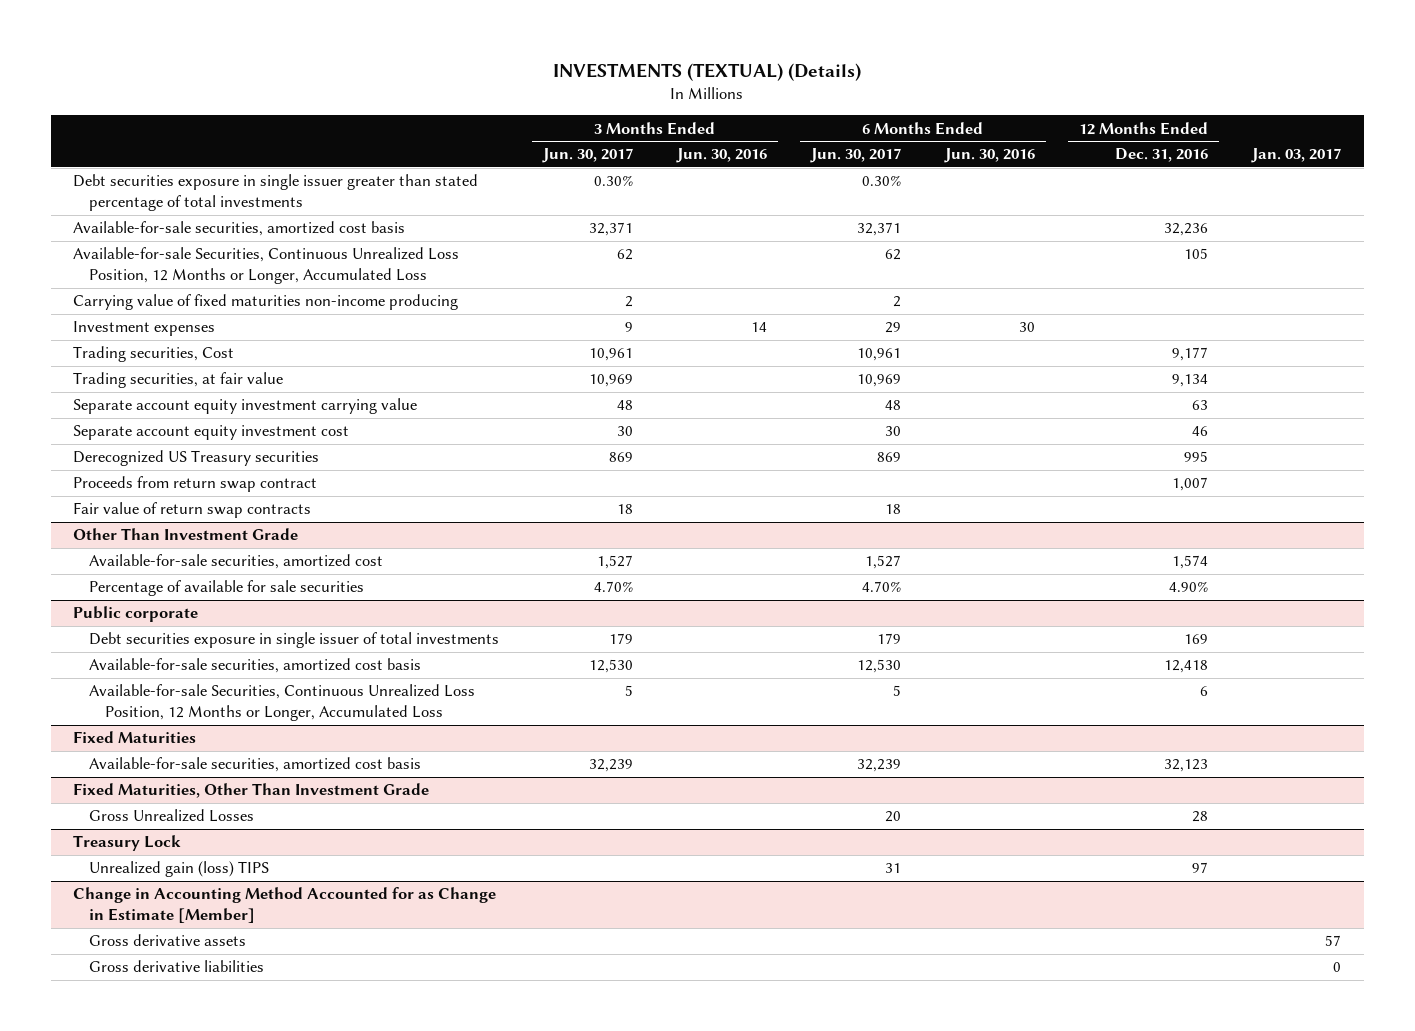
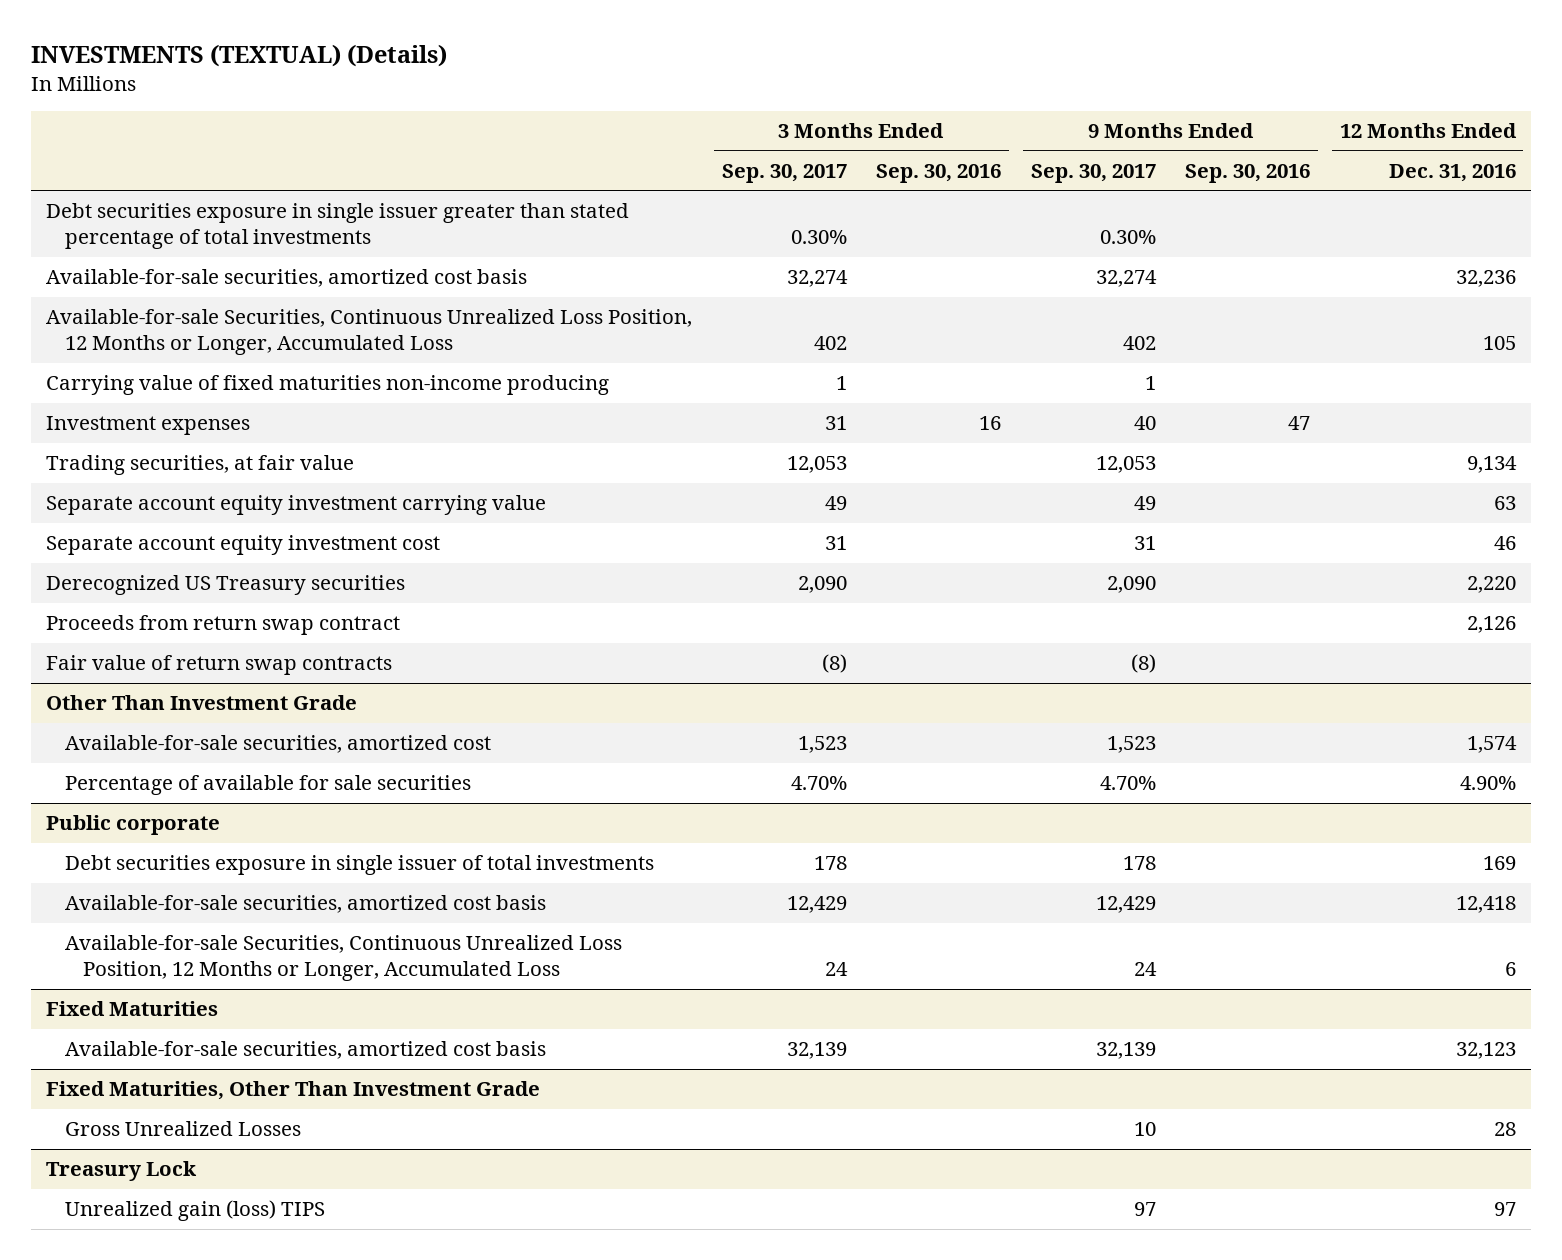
- | 3 Months Ended Jun. 30, 2017 | 3 Months Ended Jun. 30, 2016 | 6 Months Ended Jun. 30, 2017 | 6 Months Ended Jun. 30, 2016 | 12 Months Ended Dec. 31, 2016 | Jan. 03, 2017
+ | 3 Months Ended Sep. 30, 2017 | 3 Months Ended Sep. 30, 2016 | 9 Months Ended Sep. 30, 2017 | 9 Months Ended Sep. 30, 2016 | 12 Months Ended Dec. 31, 2016
- Trading securities, Cost | 10,961 | | 10,961 | | 9,177 |
- Derecognized US Treasury securities | 869 | | 869 | | 995 |
- Proceeds from return swap contract | | | | | 1,007 |
+ Derecognized US Treasury securities | 2,090 | | 2,090 | | 2,220
+ Proceeds from return swap contract | | | | | 2,126
- Change in Accounting Method Accounted for as Change in Estimate [Member]
- Gross derivative assets | | | | | | 57
- Gross derivative liabilities | | | | | | 0

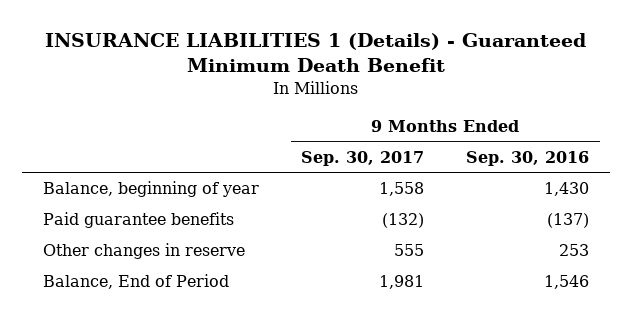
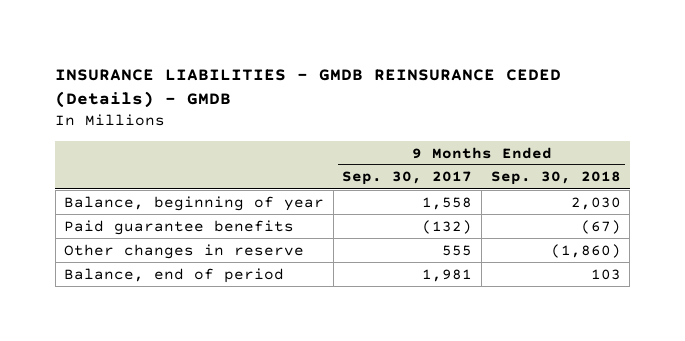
- INSURANCE LIABILITIES 1 (Details) - Guaranteed Minimum Death Benefit
+ INSURANCE LIABILITIES - GMDB REINSURANCE CEDED (Details) - GMDB
- | 9 Months Ended Sep. 30, 2017 | 9 Months Ended Sep. 30, 2016
+ | 9 Months Ended Sep. 30, 2017 | 9 Months Ended Sep. 30, 2018
- Balance, End of Period | 1,981 | 1,546
+ Balance, end of period | 1,981 | 103

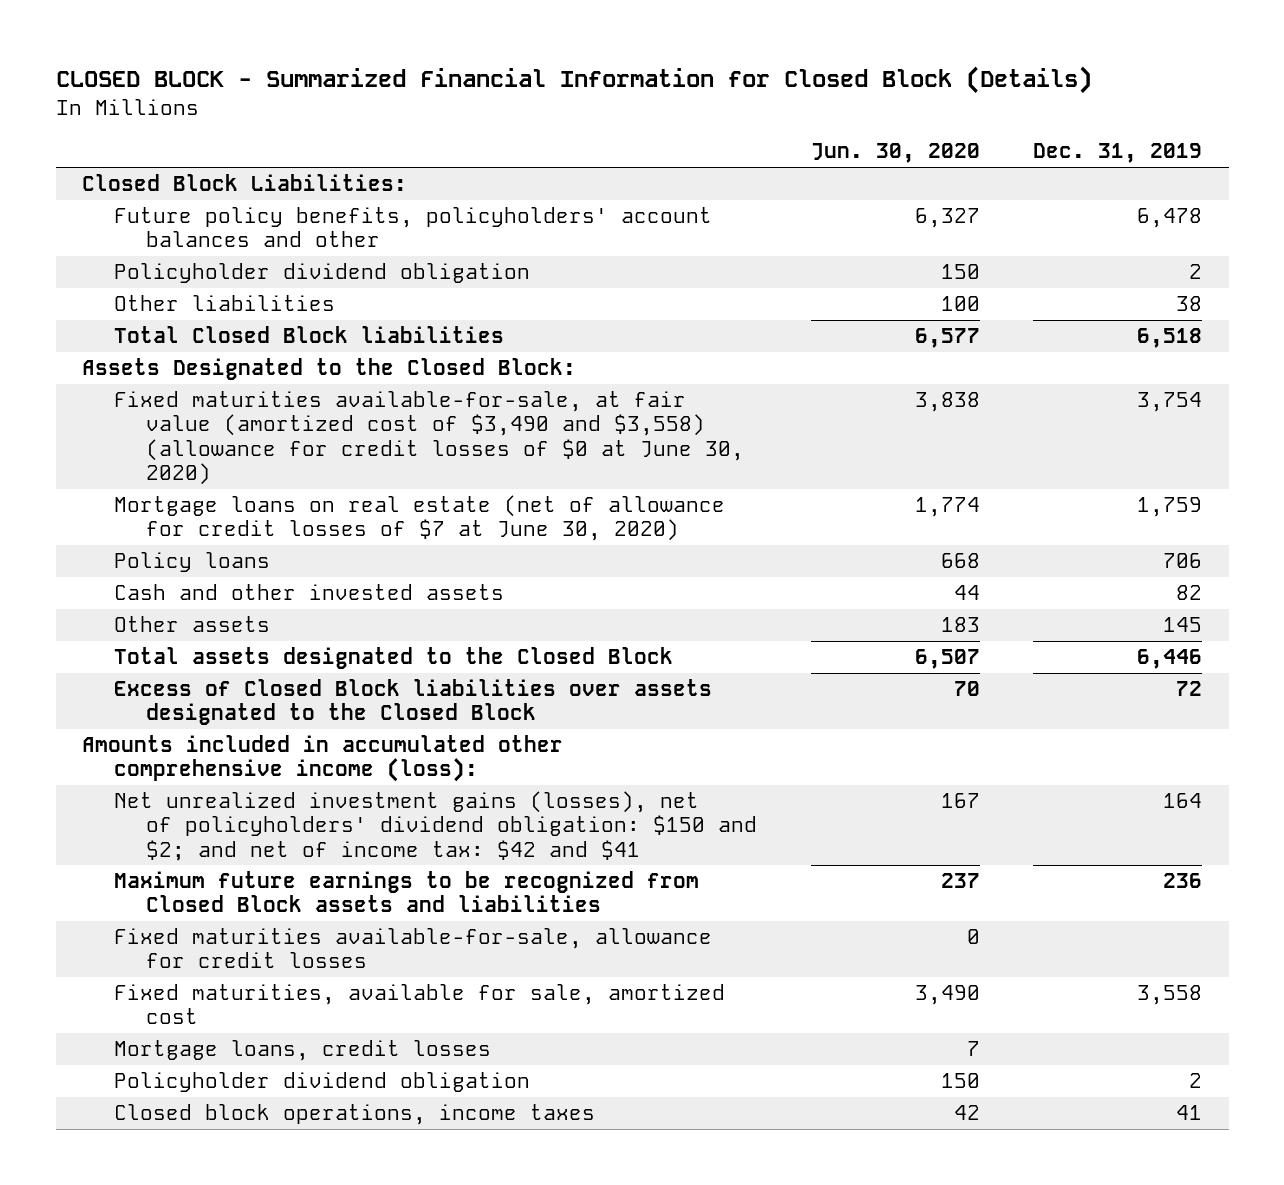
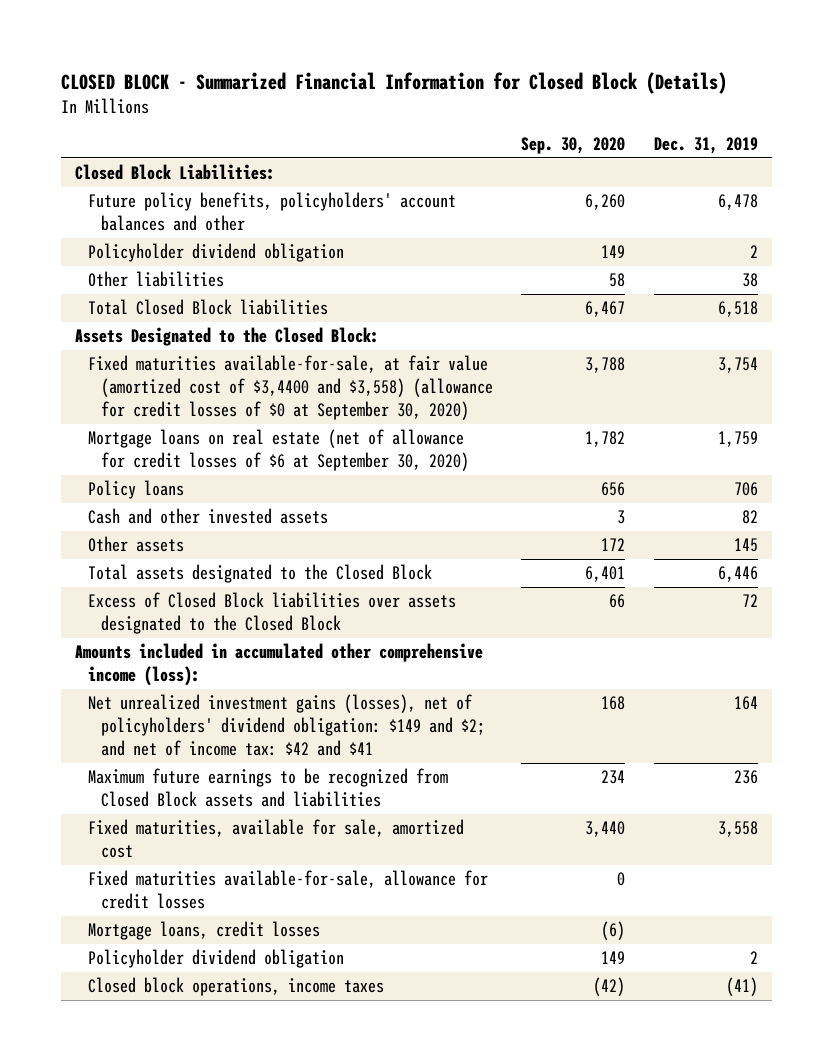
- | Jun. 30, 2020 | Dec. 31, 2019
+ | Sep. 30, 2020 | Dec. 31, 2019
- Fixed maturities available-for-sale, at fair value (amortized cost of $3,490 and $3,558) (allowance for credit losses of $0 at June 30, 2020) | 3,838 | 3,754
- Mortgage loans on real estate (net of allowance for credit losses of $7 at June 30, 2020) | 1,774 | 1,759
+ Fixed maturities available-for-sale, at fair value (amortized cost of $3,4400 and $3,558) (allowance for credit losses of $0 at September 30, 2020) | 3,788 | 3,754
+ Mortgage loans on real estate (net of allowance for credit losses of $6 at September 30, 2020) | 1,782 | 1,759
- Net unrealized investment gains (losses), net of policyholders' dividend obligation: $150 and $2; and net of income tax: $42 and $41 | 167 | 164
+ Net unrealized investment gains (losses), net of policyholders' dividend obligation: $149 and $2; and net of income tax: $42 and $41 | 168 | 164
moved down: Fixed maturities available-for-sale, allowance for credit losses | 0 |
- Closed block operations, income taxes | 42 | 41
+ Closed block operations, income taxes | (42) | (41)

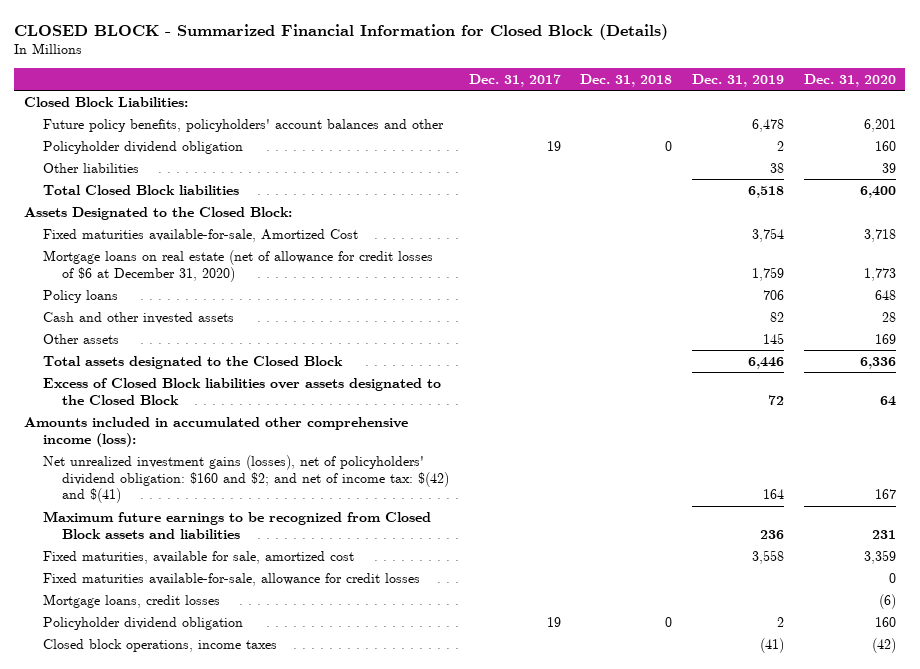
- | Sep. 30, 2020 | Dec. 31, 2019
+ | Dec. 31, 2017 | Dec. 31, 2018 | Dec. 31, 2019 | Dec. 31, 2020
- Fixed maturities available-for-sale, at fair value (amortized cost of $3,4400 and $3,558) (allowance for credit losses of $0 at September 30, 2020) | 3,788 | 3,754
- Mortgage loans on real estate (net of allowance for credit losses of $6 at September 30, 2020) | 1,782 | 1,759
+ Fixed maturities available-for-sale, Amortized Cost | | | 3,754 | 3,718
+ Mortgage loans on real estate (net of allowance for credit losses of $6 at December 31, 2020) | | | 1,759 | 1,773
- Net unrealized investment gains (losses), net of policyholders' dividend obligation: $149 and $2; and net of income tax: $42 and $41 | 168 | 164
+ Net unrealized investment gains (losses), net of policyholders' dividend obligation: $160 and $2; and net of income tax: $(42) and $(41) | | | 164 | 167

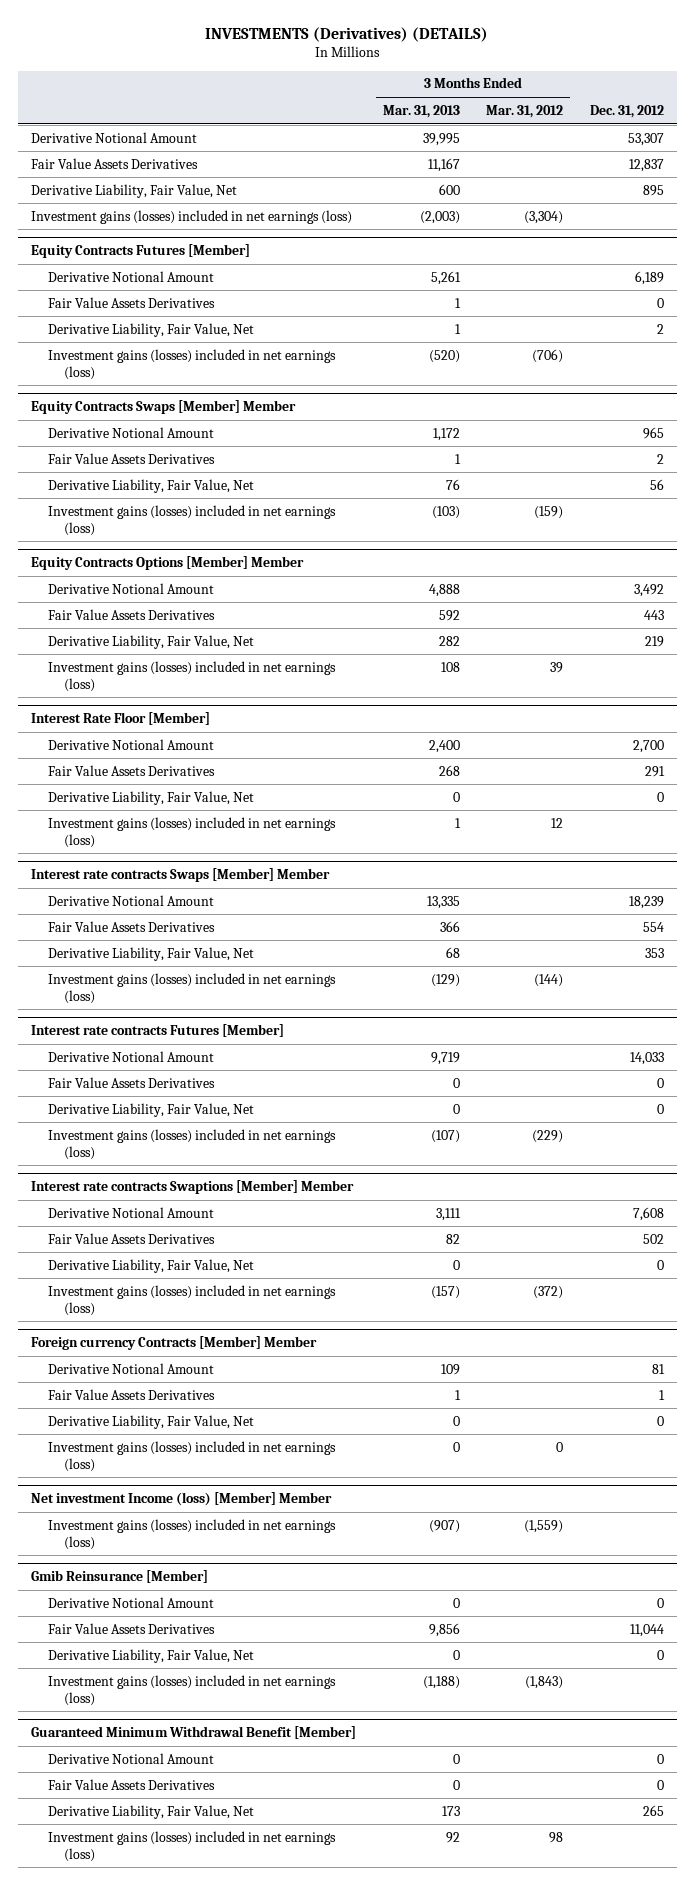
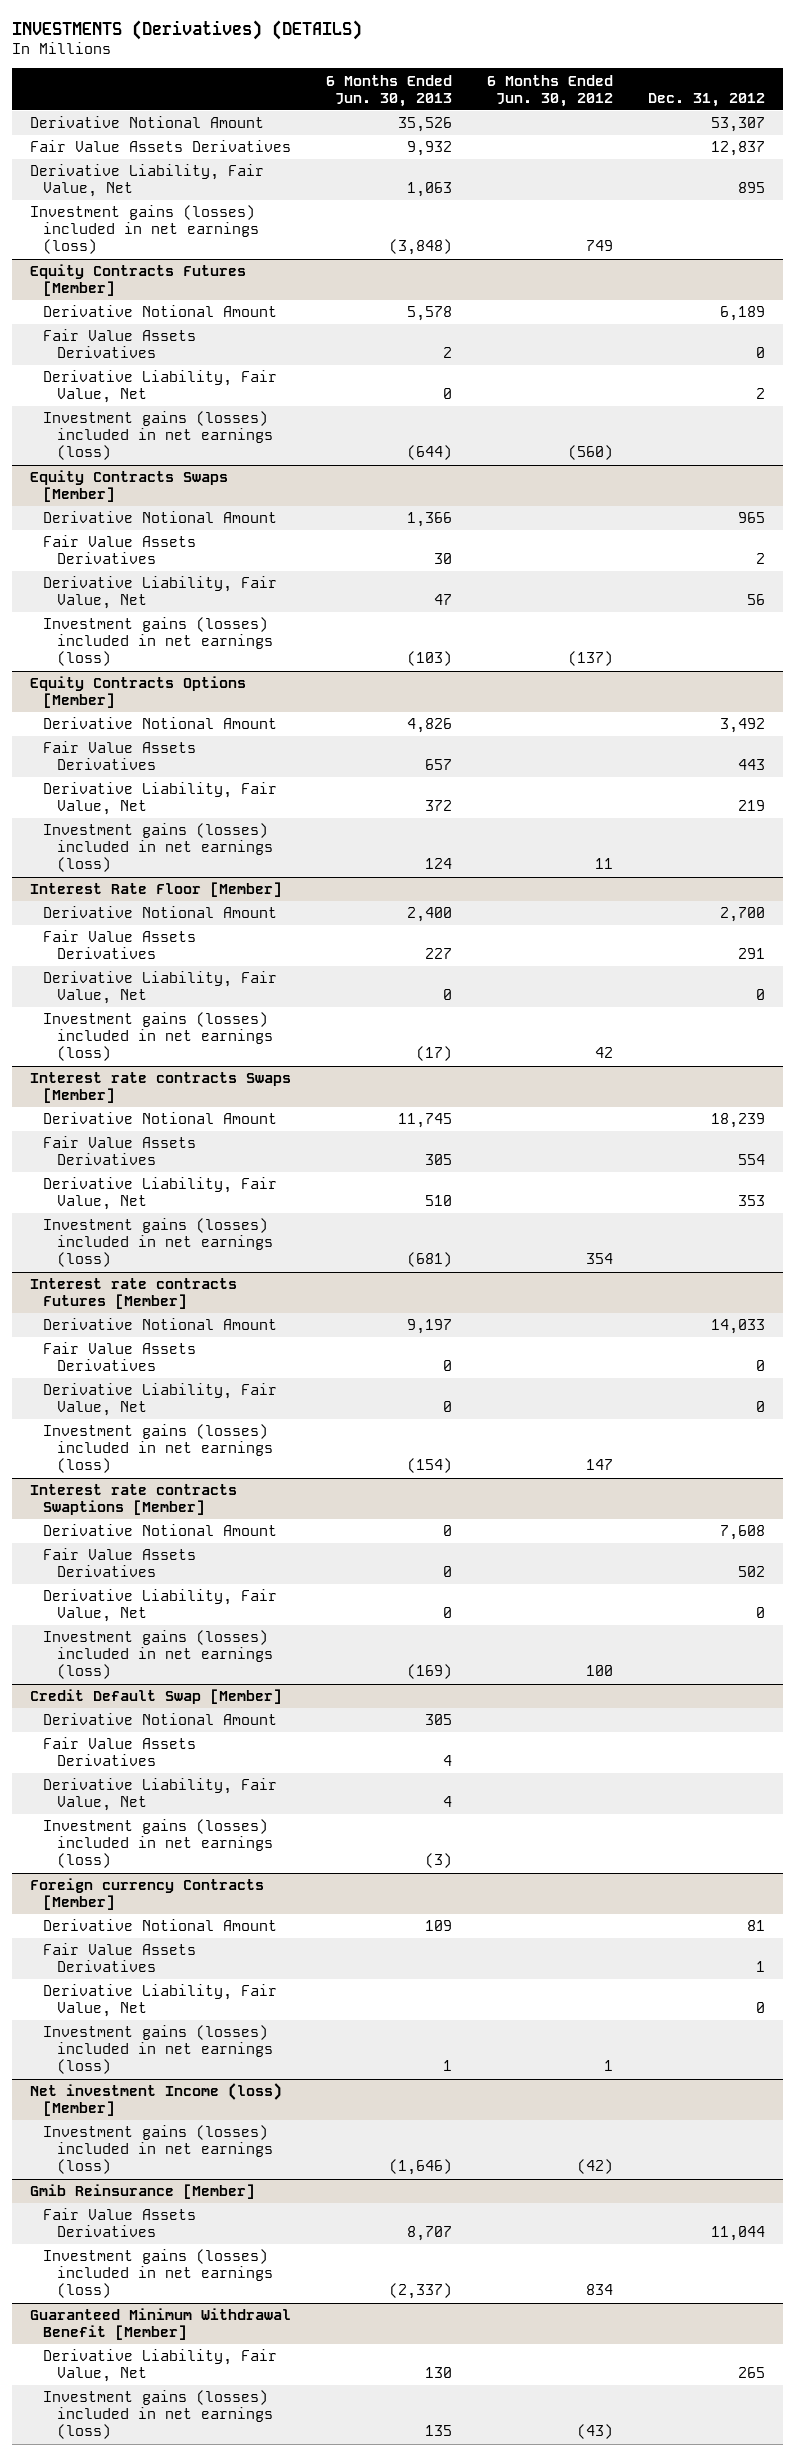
- | 3 Months Ended Mar. 31, 2013 | 3 Months Ended Mar. 31, 2012 | Dec. 31, 2012
+ | 6 Months Ended Jun. 30, 2013 | 6 Months Ended Jun. 30, 2012 | Dec. 31, 2012
- Equity Contracts Swaps [Member] Member
+ Equity Contracts Swaps [Member]
- Equity Contracts Options [Member] Member
+ Equity Contracts Options [Member]
- Interest rate contracts Swaps [Member] Member
+ Interest rate contracts Swaps [Member]
- Interest rate contracts Swaptions [Member] Member
+ Interest rate contracts Swaptions [Member]
- Foreign currency Contracts [Member] Member
+ Credit Default Swap [Member]
+ Derivative Notional Amount | 305 | |
+ Fair Value Assets Derivatives | 4 | |
+ Derivative Liability, Fair Value, Net | 4 | |
+ Investment gains (losses) included in net earnings (loss) | (3) | |
+ Foreign currency Contracts [Member]
- Net investment Income (loss) [Member] Member
+ Net investment Income (loss) [Member]
@ Gmib Reinsurance [Member]
- Derivative Notional Amount | 0 | | 0
- Derivative Liability, Fair Value, Net | 0 | | 0
@ Guaranteed Minimum Withdrawal Benefit [Member]
- Derivative Notional Amount | 0 | | 0
- Fair Value Assets Derivatives | 0 | | 0

